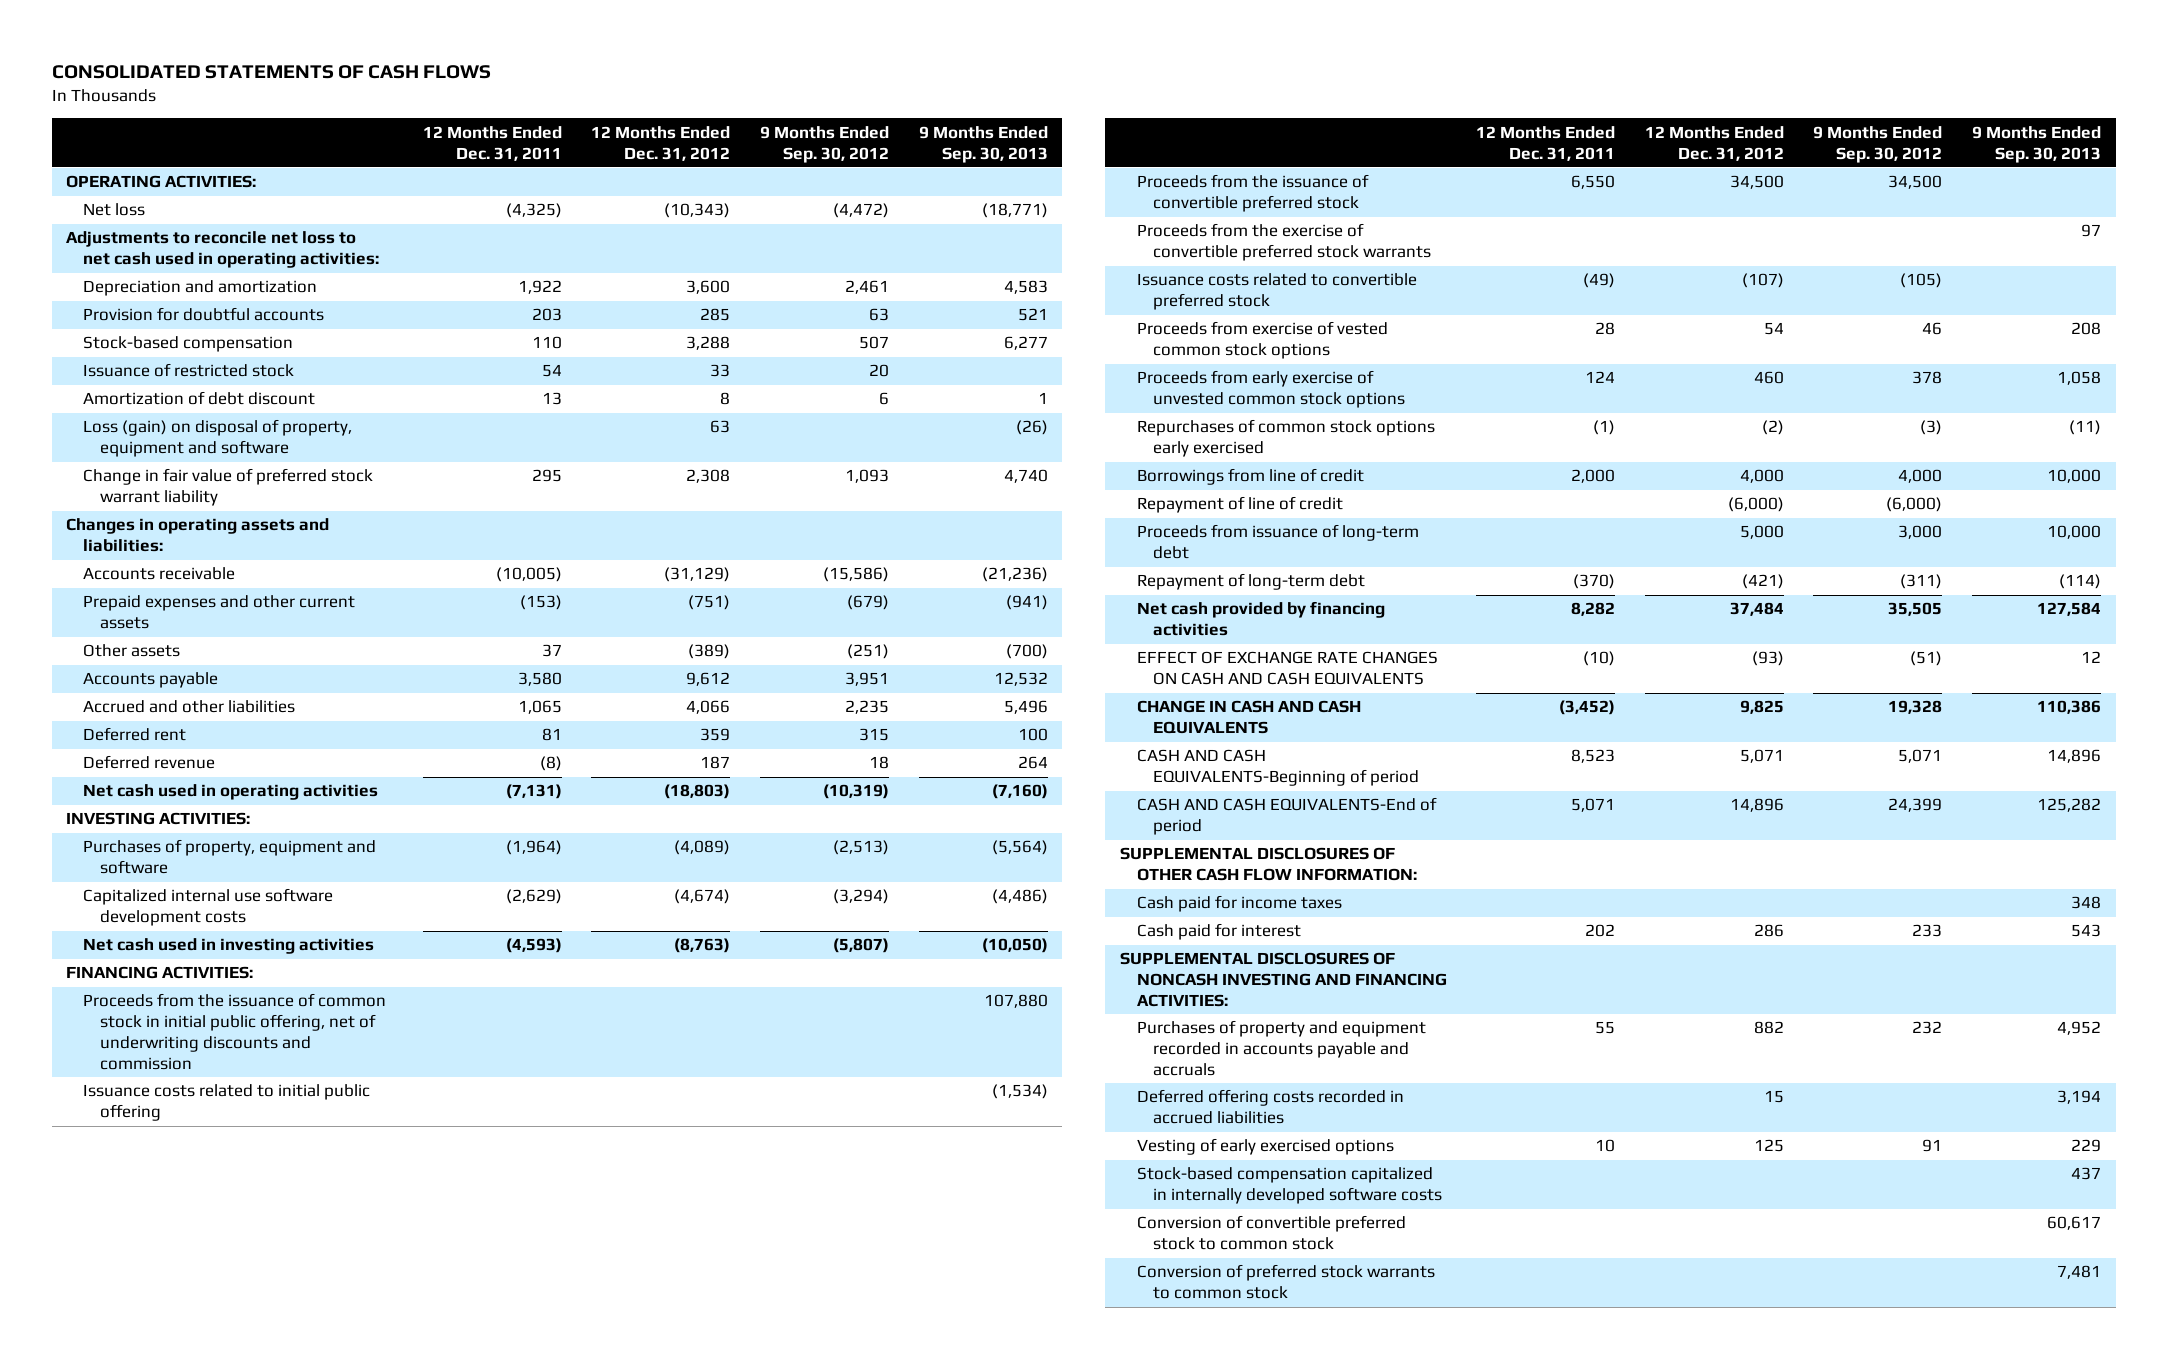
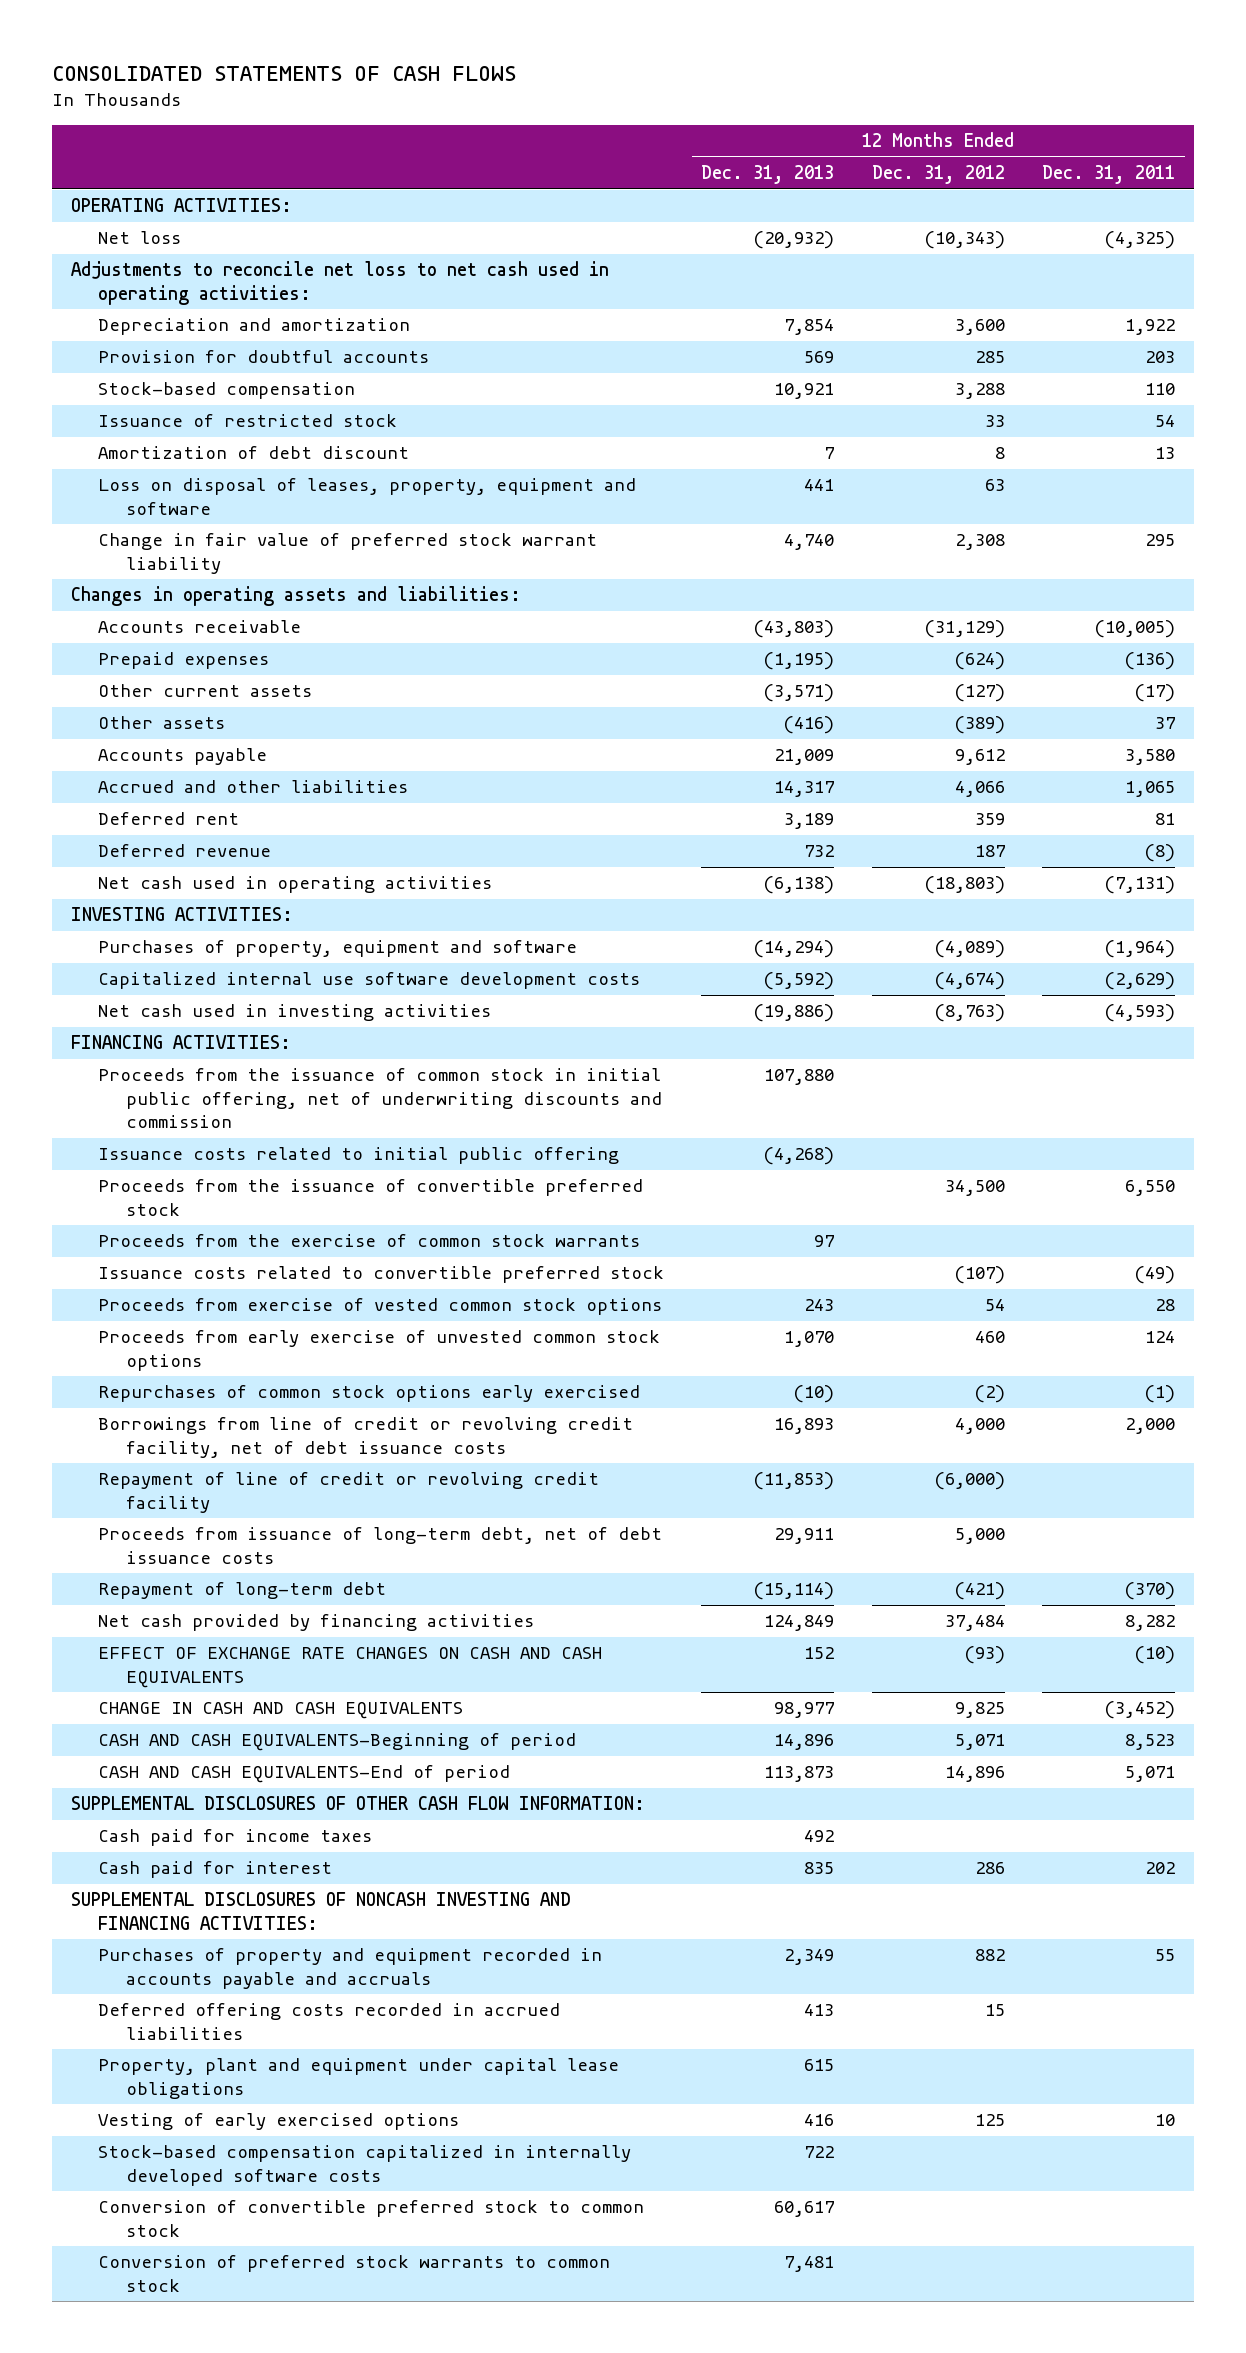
- | 12 Months Ended Dec. 31, 2011 | 12 Months Ended Dec. 31, 2012 | 9 Months Ended Sep. 30, 2012 | 9 Months Ended Sep. 30, 2013
+ | 12 Months Ended Dec. 31, 2013 | 12 Months Ended Dec. 31, 2012 | 12 Months Ended Dec. 31, 2011
- Loss (gain) on disposal of property, equipment and software | | 63 | | (26)
+ Loss on disposal of leases, property, equipment and software | 441 | 63 |
- Prepaid expenses and other current assets | (153) | (751) | (679) | (941)
+ Prepaid expenses | (1,195) | (624) | (136)
+ Other current assets | (3,571) | (127) | (17)
- Proceeds from the exercise of convertible preferred stock warrants | | | | 97
+ Proceeds from the exercise of common stock warrants | 97 | |
- Borrowings from line of credit | 2,000 | 4,000 | 4,000 | 10,000
- Repayment of line of credit | | (6,000) | (6,000) |
- Proceeds from issuance of long-term debt | | 5,000 | 3,000 | 10,000
+ Borrowings from line of credit or revolving credit facility, net of debt issuance costs | 16,893 | 4,000 | 2,000
+ Repayment of line of credit or revolving credit facility | (11,853) | (6,000) |
+ Proceeds from issuance of long-term debt, net of debt issuance costs | 29,911 | 5,000 |
+ Property, plant and equipment under capital lease obligations | 615 | |

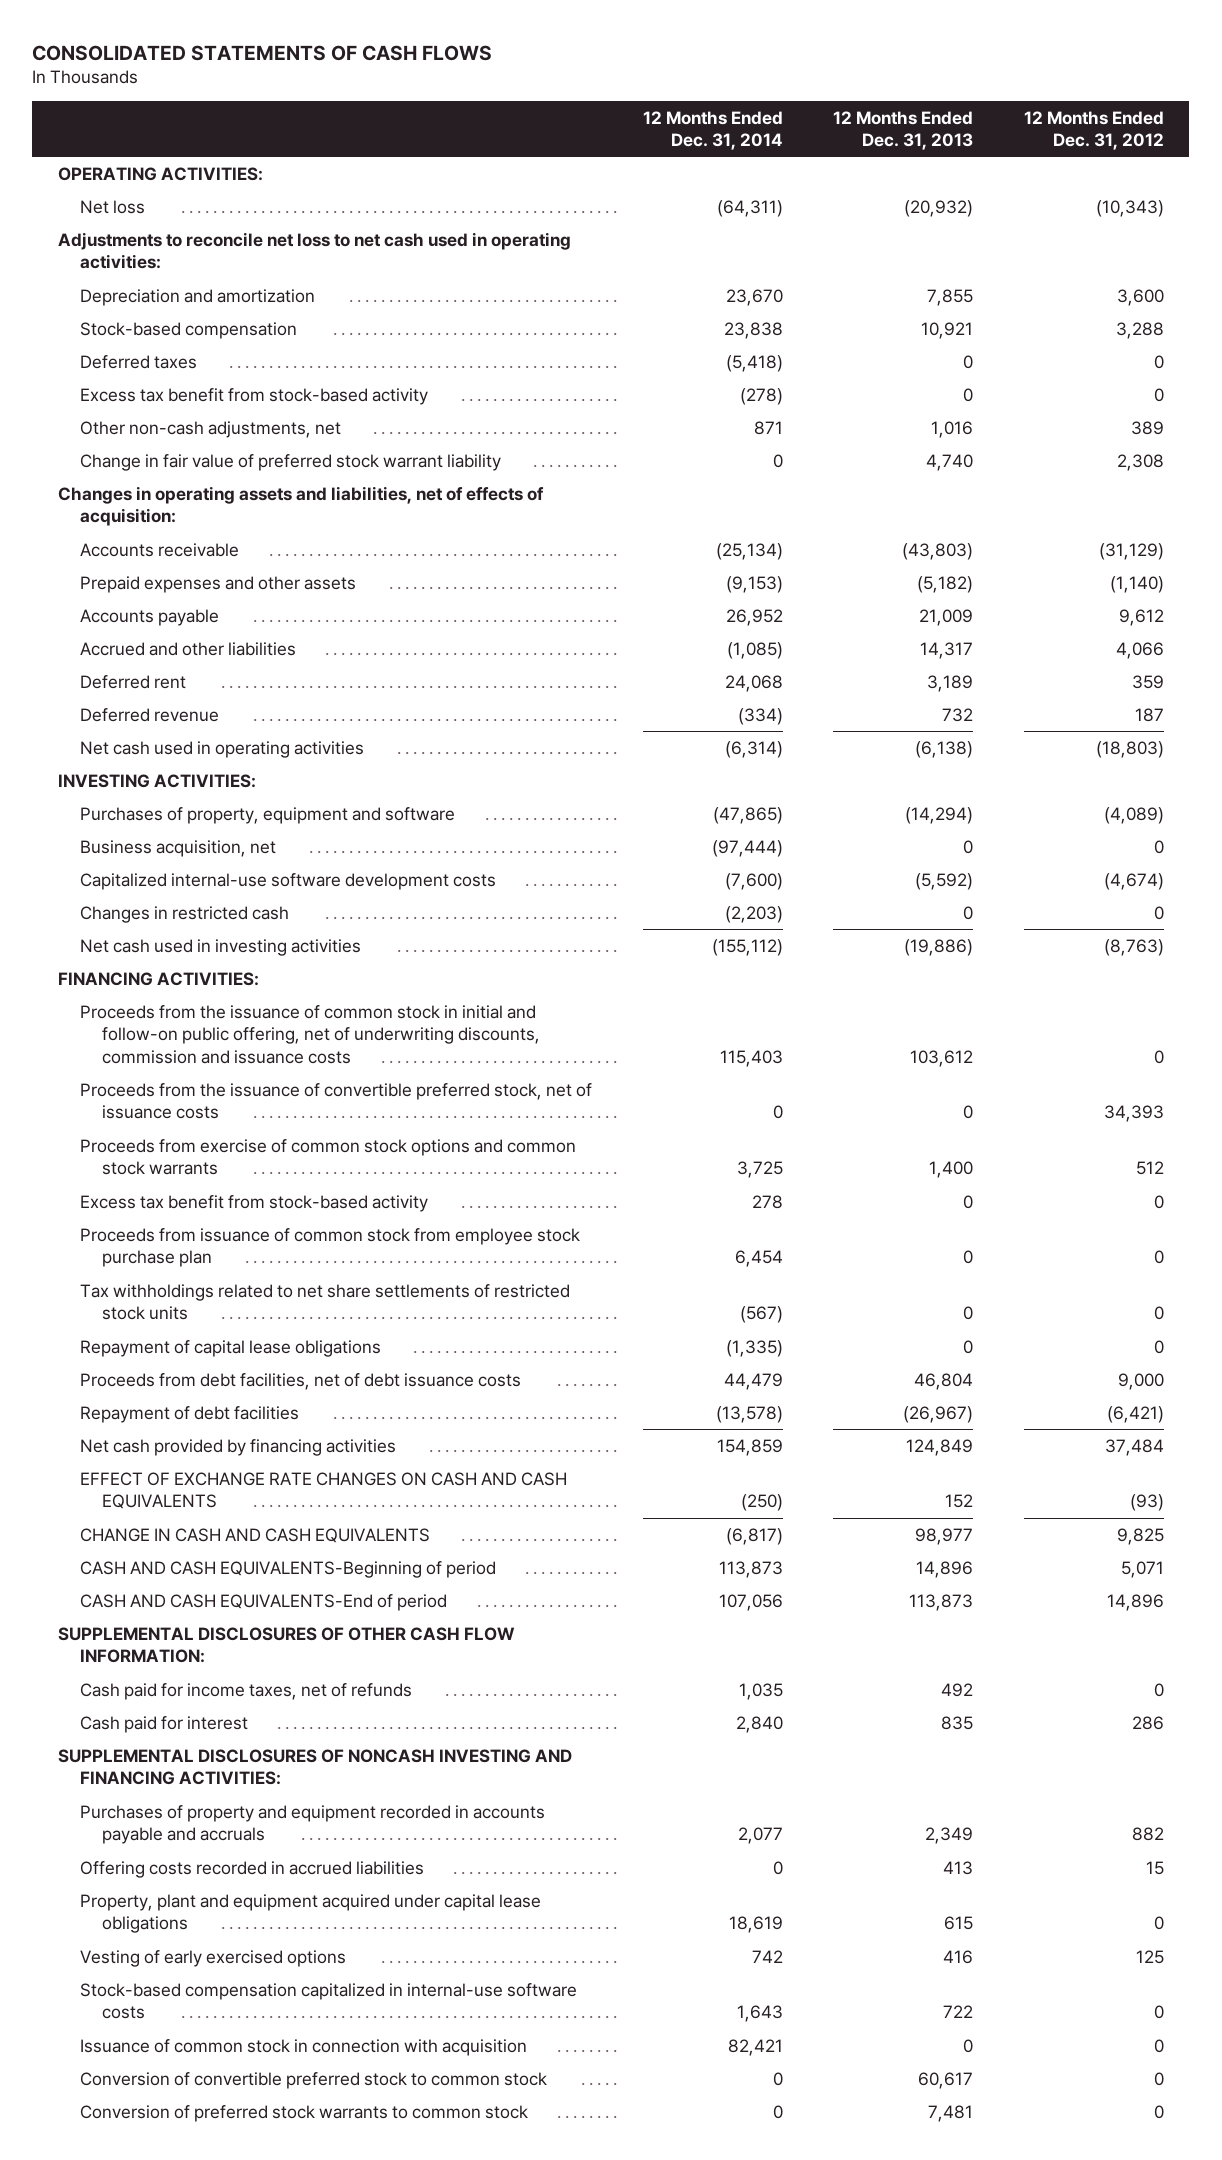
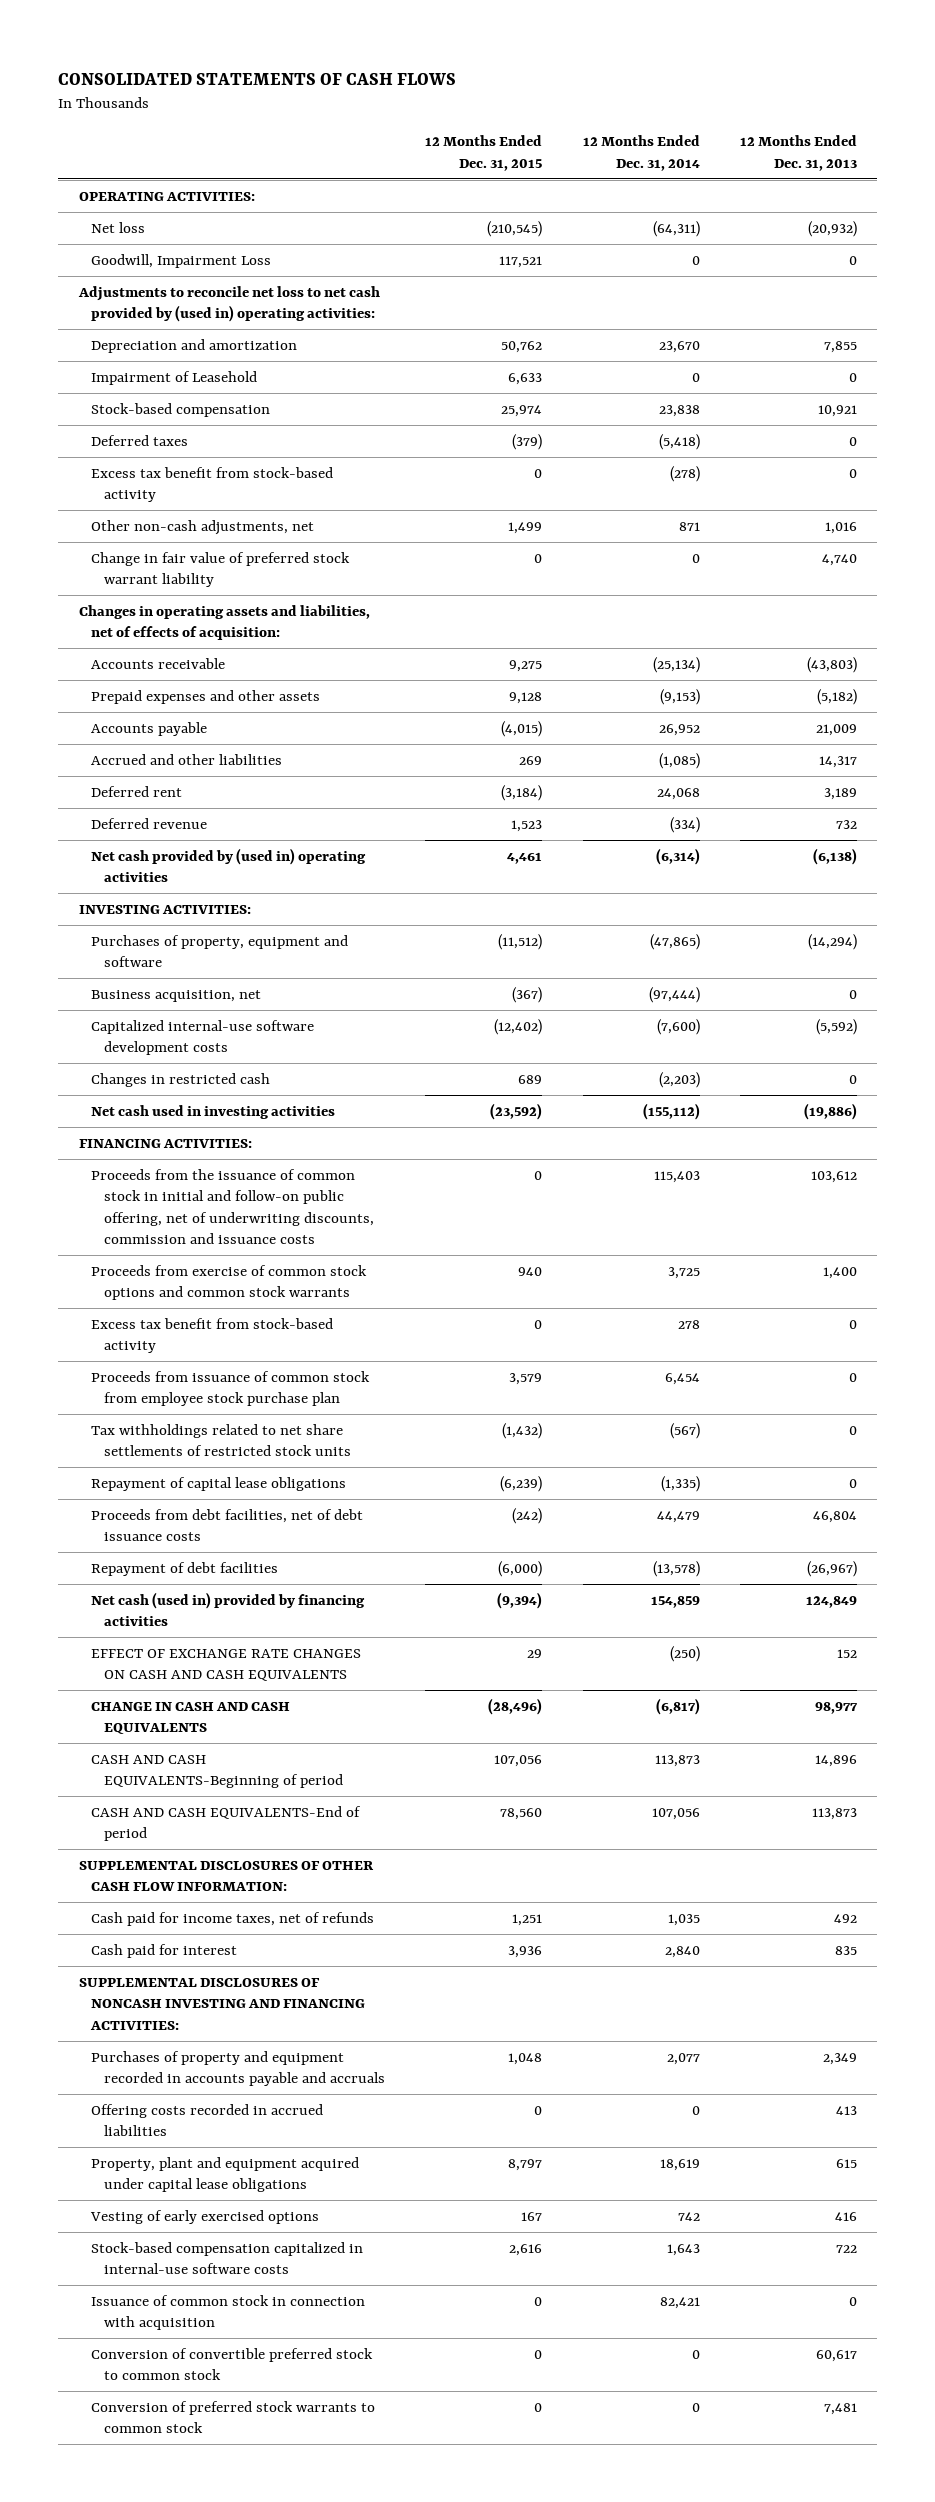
- | 12 Months Ended Dec. 31, 2014 | 12 Months Ended Dec. 31, 2013 | 12 Months Ended Dec. 31, 2012
+ | 12 Months Ended Dec. 31, 2015 | 12 Months Ended Dec. 31, 2014 | 12 Months Ended Dec. 31, 2013
- Adjustments to reconcile net loss to net cash used in operating activities:
+ Goodwill, Impairment Loss | 117,521 | 0 | 0
+ Adjustments to reconcile net loss to net cash provided by (used in) operating activities:
+ Impairment of Leasehold | 6,633 | 0 | 0
- Net cash used in operating activities | (6,314) | (6,138) | (18,803)
+ Net cash provided by (used in) operating activities | 4,461 | (6,314) | (6,138)
- Proceeds from the issuance of convertible preferred stock, net of issuance costs | 0 | 0 | 34,393
- Net cash provided by financing activities | 154,859 | 124,849 | 37,484
+ Net cash (used in) provided by financing activities | (9,394) | 154,859 | 124,849

